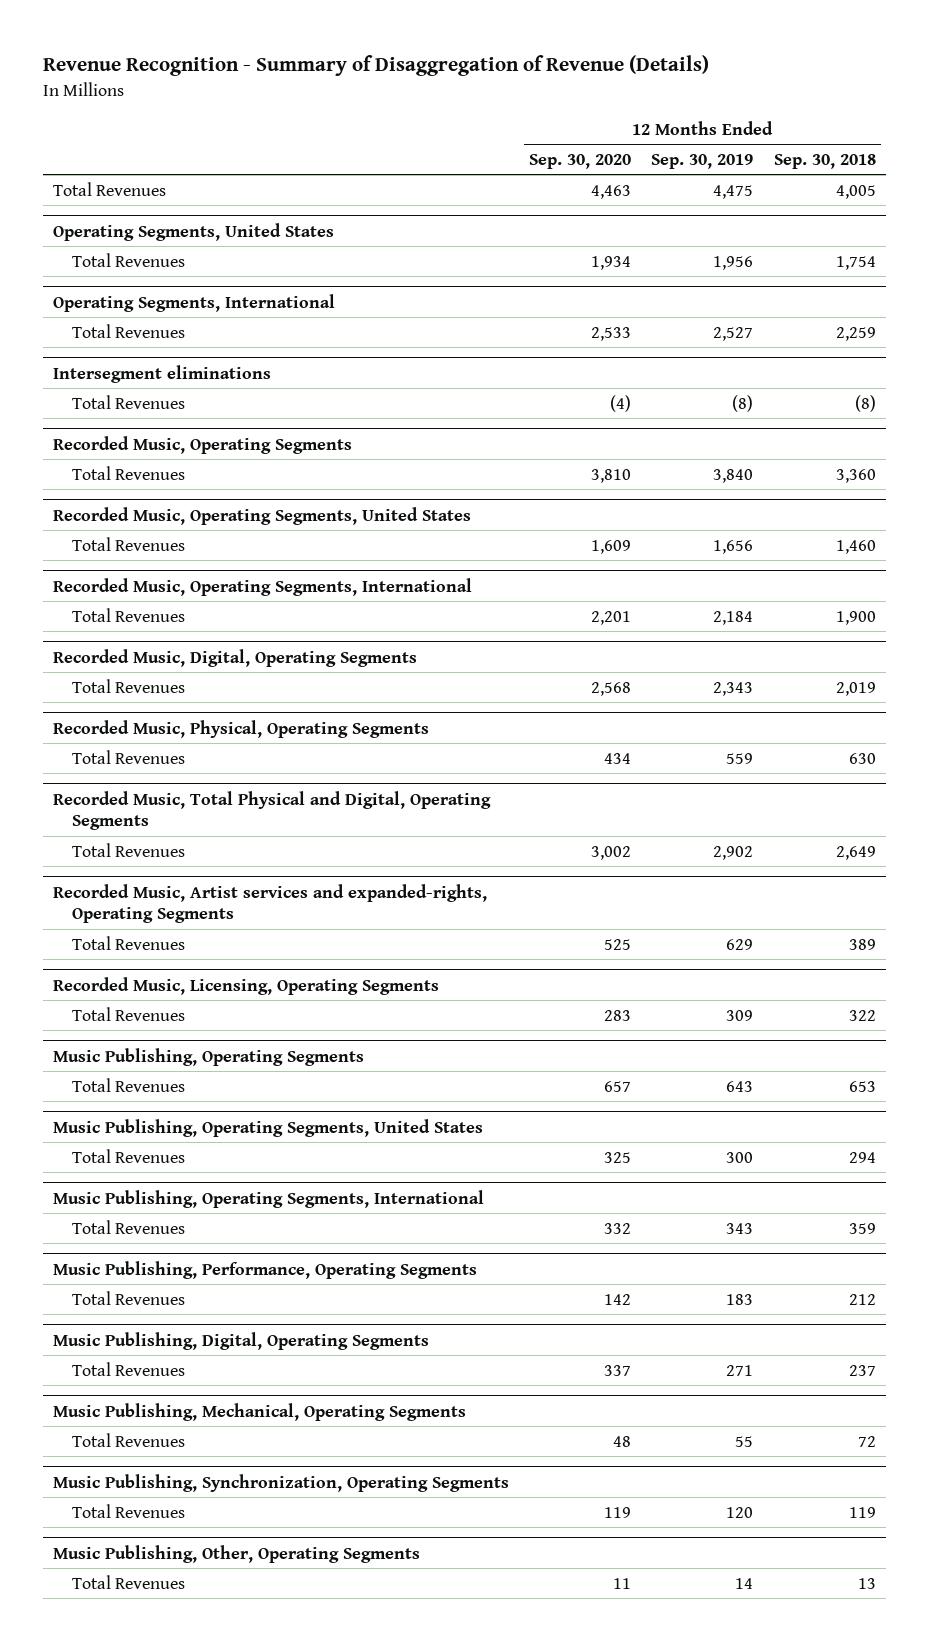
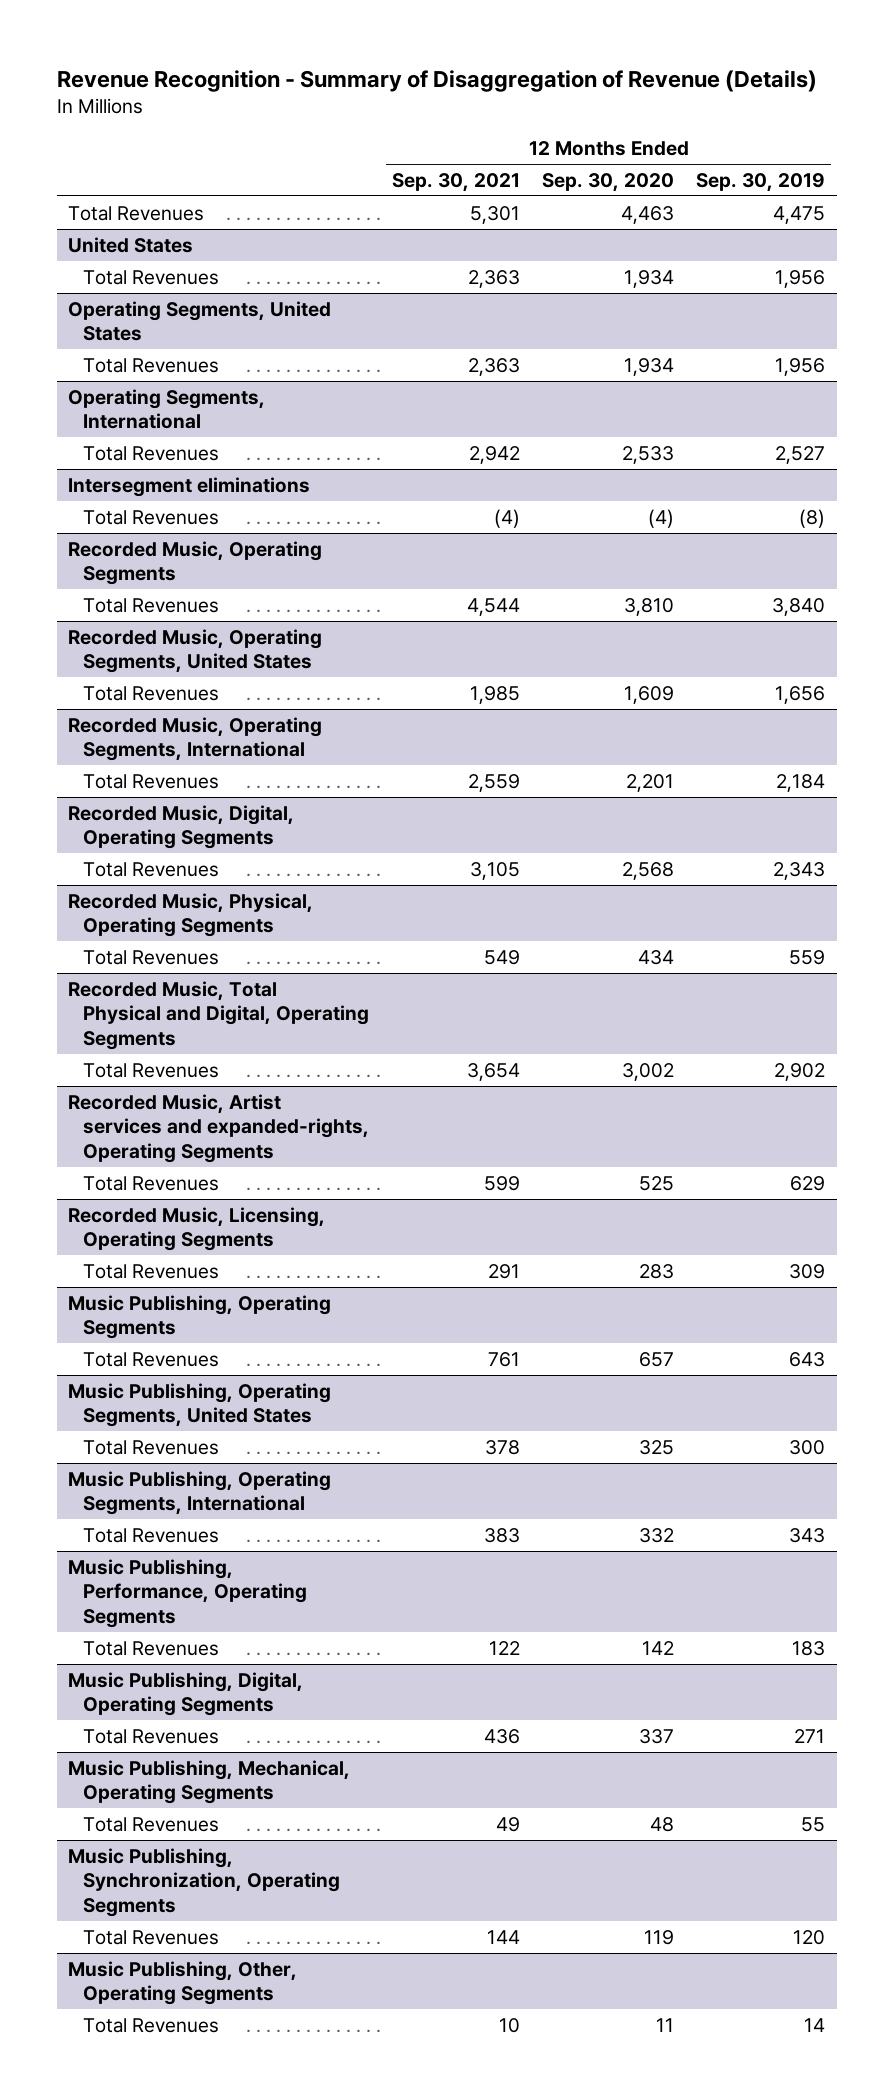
- | 12 Months Ended Sep. 30, 2020 | 12 Months Ended Sep. 30, 2019 | 12 Months Ended Sep. 30, 2018
+ | 12 Months Ended Sep. 30, 2021 | 12 Months Ended Sep. 30, 2020 | 12 Months Ended Sep. 30, 2019
+ United States
+ Total Revenues | 2,363 | 1,934 | 1,956

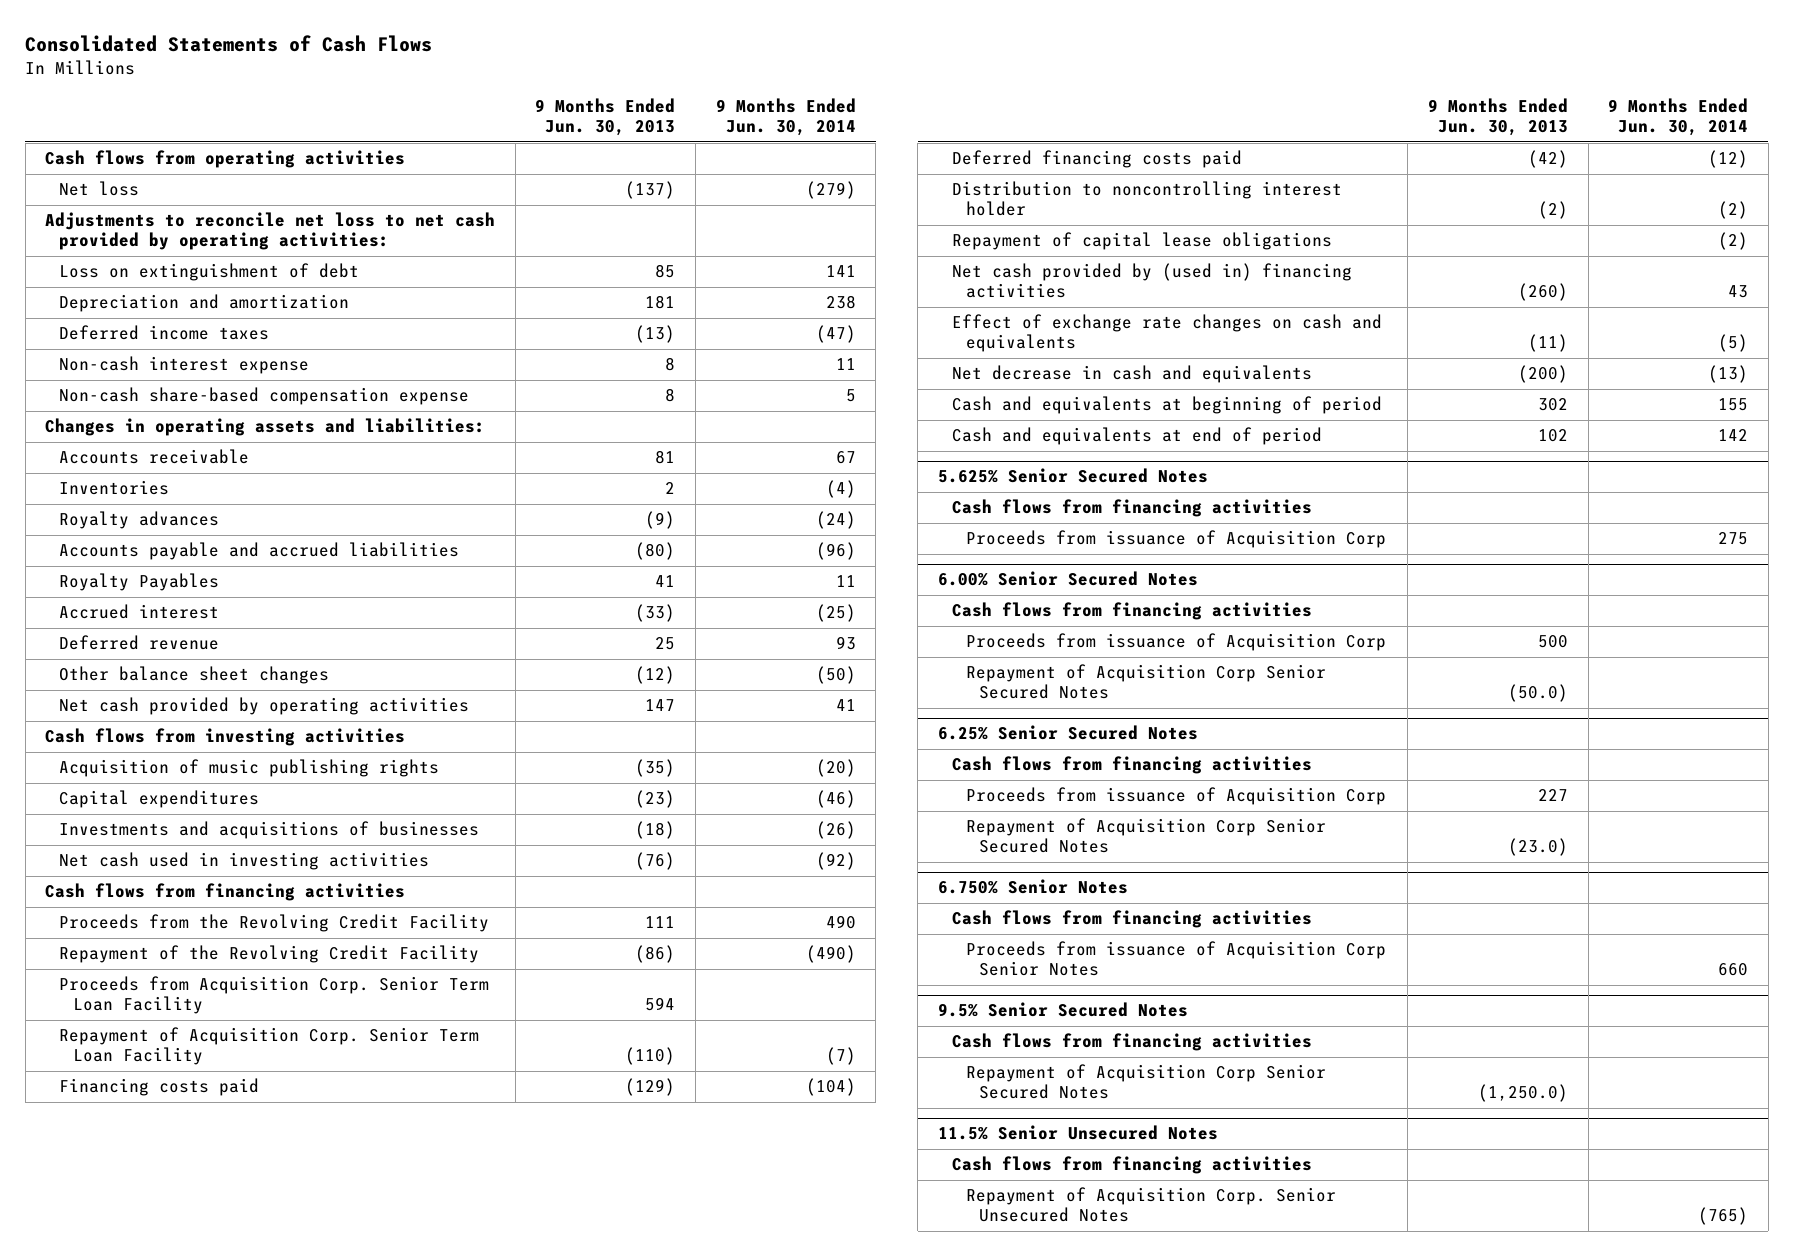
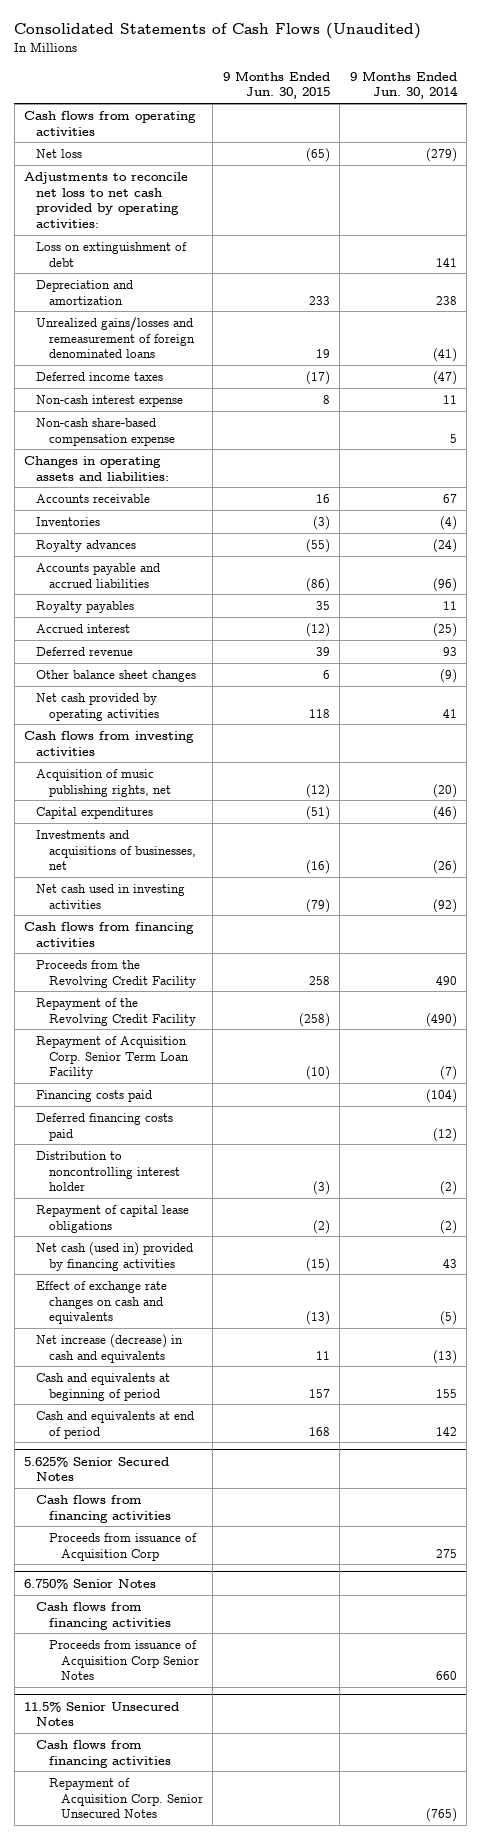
- Consolidated Statements of Cash Flows
+ Consolidated Statements of Cash Flows (Unaudited)
- | 9 Months Ended Jun. 30, 2013 | 9 Months Ended Jun. 30, 2014
+ | 9 Months Ended Jun. 30, 2015 | 9 Months Ended Jun. 30, 2014
+ Unrealized gains/losses and remeasurement of foreign denominated loans | 19 | (41)
- Royalty Payables | 41 | 11
+ Royalty payables | 35 | 11
- Other balance sheet changes | (12) | (50)
+ Other balance sheet changes | 6 | (9)
- Acquisition of music publishing rights | (35) | (20)
+ Acquisition of music publishing rights, net | (12) | (20)
- Investments and acquisitions of businesses | (18) | (26)
+ Investments and acquisitions of businesses, net | (16) | (26)
- Proceeds from Acquisition Corp. Senior Term Loan Facility | 594 |
- Net cash provided by (used in) financing activities | (260) | 43
+ Net cash (used in) provided by financing activities | (15) | 43
- Net decrease in cash and equivalents | (200) | (13)
+ Net increase (decrease) in cash and equivalents | 11 | (13)
- 6.00% Senior Secured Notes
- Cash flows from financing activities
- Proceeds from issuance of Acquisition Corp | 500 |
- Repayment of Acquisition Corp Senior Secured Notes | (50.0) |
- 6.25% Senior Secured Notes
- Cash flows from financing activities
- Proceeds from issuance of Acquisition Corp | 227 |
- Repayment of Acquisition Corp Senior Secured Notes | (23.0) |
- 9.5% Senior Secured Notes
- Cash flows from financing activities
- Repayment of Acquisition Corp Senior Secured Notes | (1,250.0) |

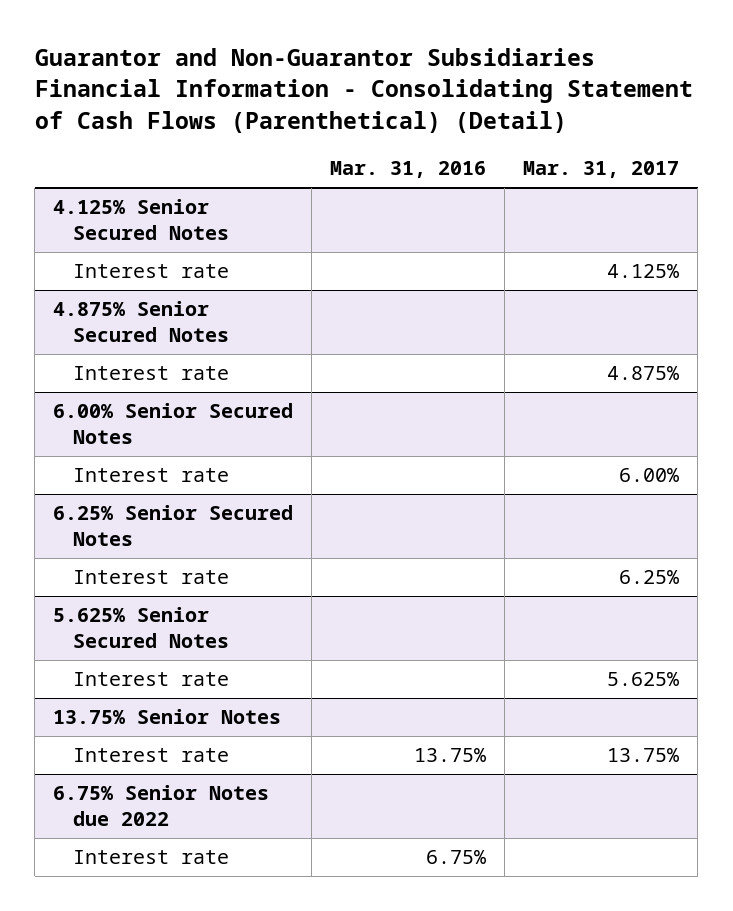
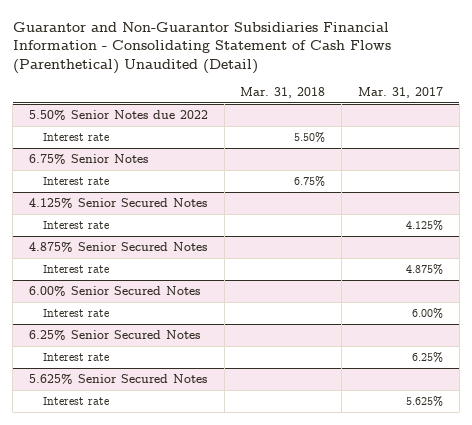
- Guarantor and Non-Guarantor Subsidiaries Financial Information - Consolidating Statement of Cash Flows (Parenthetical) (Detail)
+ Guarantor and Non-Guarantor Subsidiaries Financial Information - Consolidating Statement of Cash Flows (Parenthetical) Unaudited (Detail)
- | Mar. 31, 2016 | Mar. 31, 2017
+ | Mar. 31, 2018 | Mar. 31, 2017
+ 5.50% Senior Notes due 2022
+ Interest rate | 5.50% |
+ 6.75% Senior Notes
+ Interest rate | 6.75% |
- 13.75% Senior Notes
- Interest rate | 13.75% | 13.75%
- 6.75% Senior Notes due 2022
- Interest rate | 6.75% |

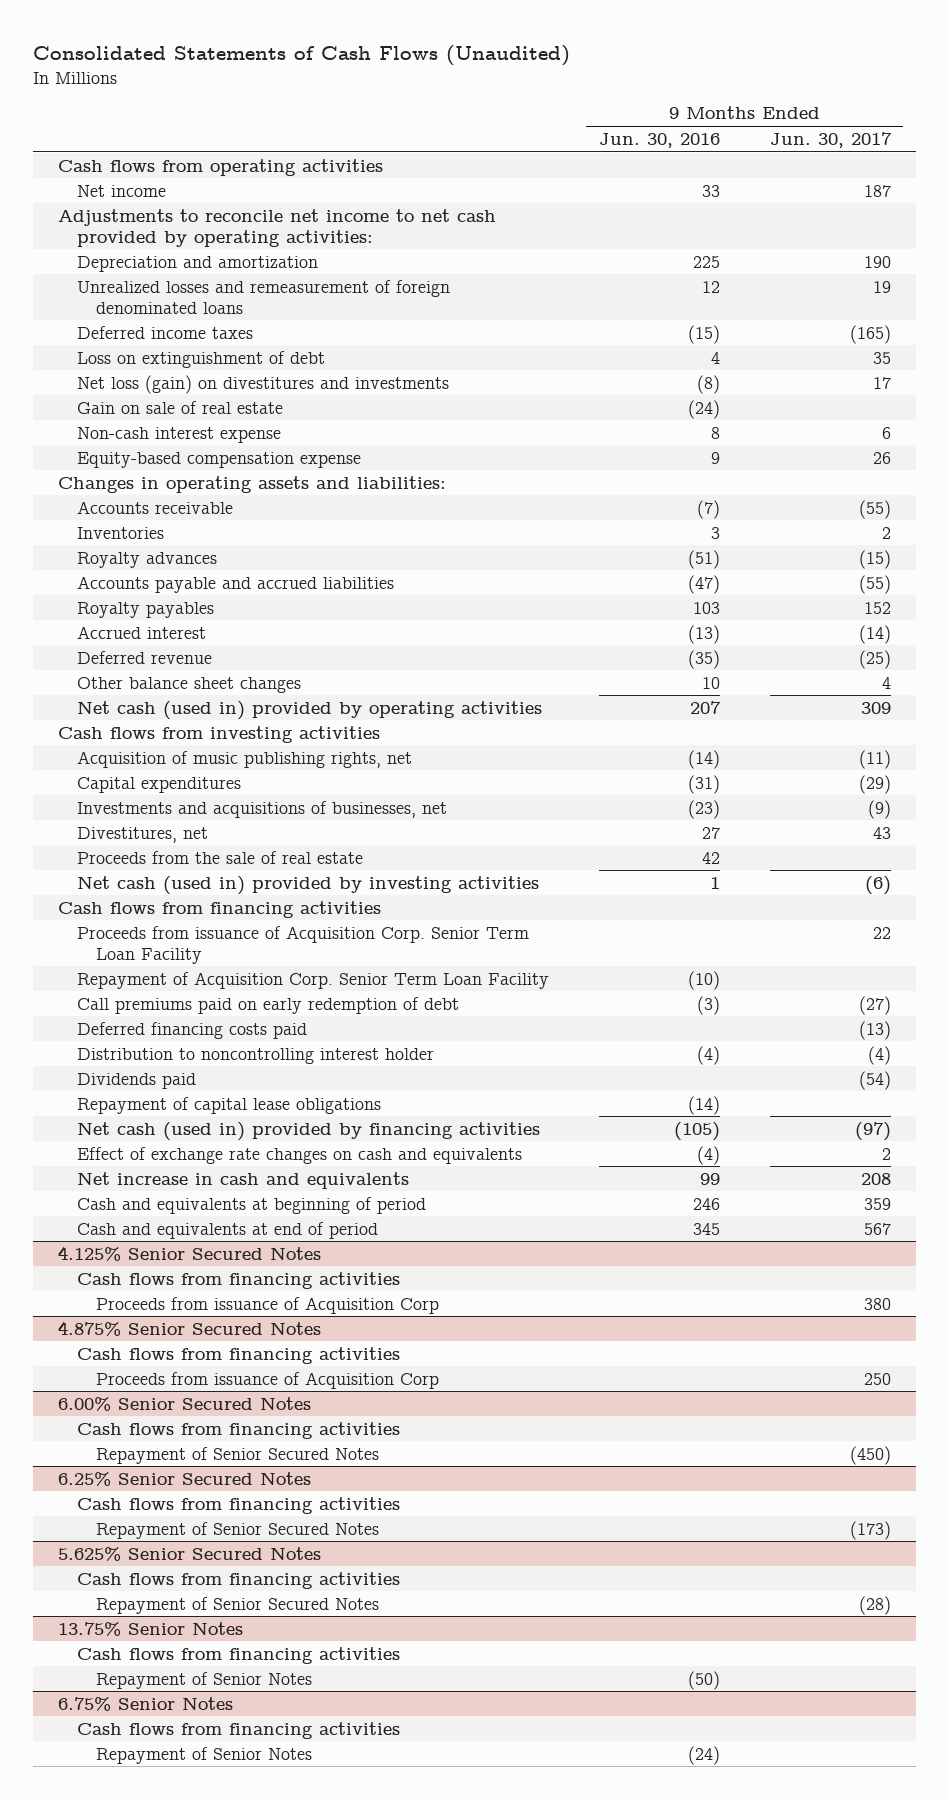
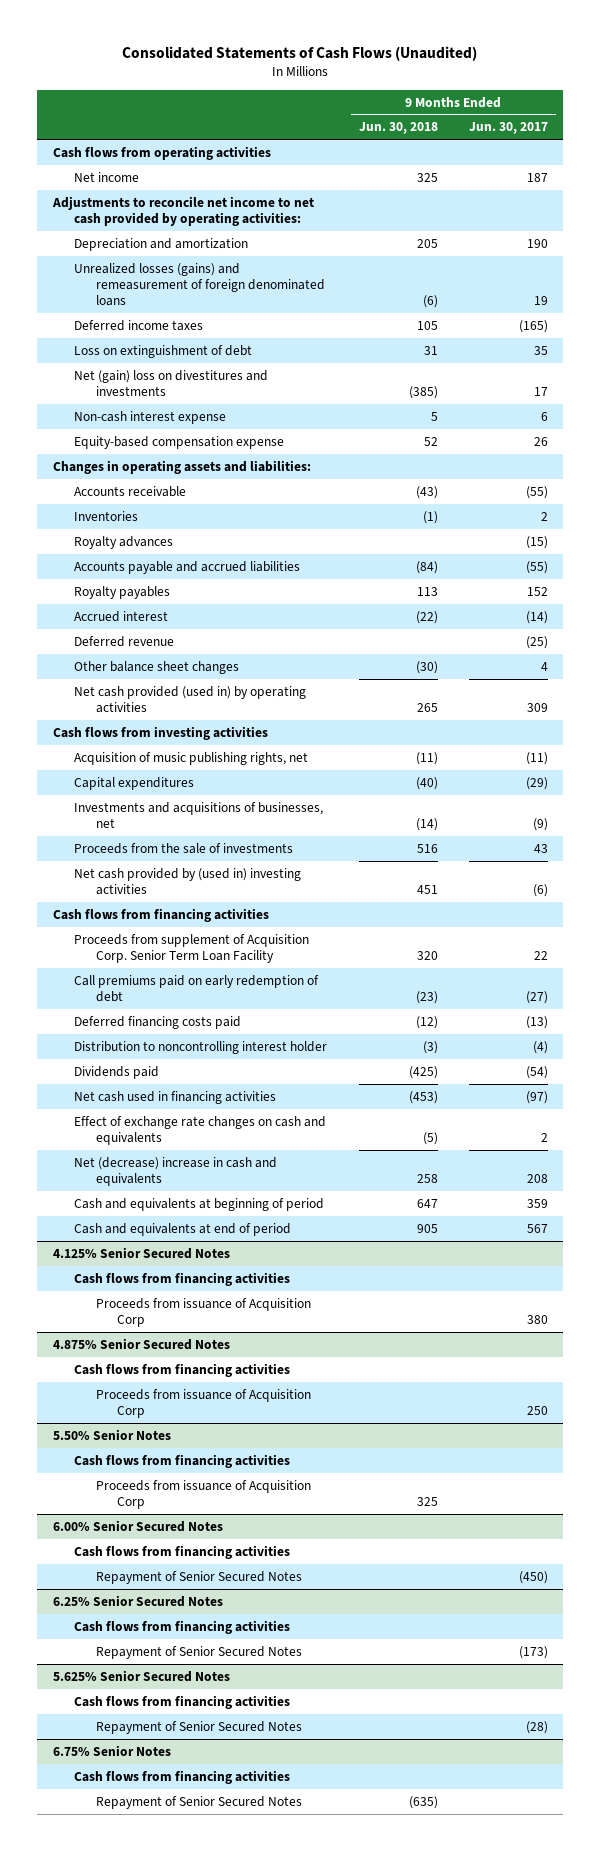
- | 9 Months Ended Jun. 30, 2016 | 9 Months Ended Jun. 30, 2017
+ | 9 Months Ended Jun. 30, 2018 | 9 Months Ended Jun. 30, 2017
- Unrealized losses and remeasurement of foreign denominated loans | 12 | 19
+ Unrealized losses (gains) and remeasurement of foreign denominated loans | (6) | 19
- Net loss (gain) on divestitures and investments | (8) | 17
- Gain on sale of real estate | (24) |
+ Net (gain) loss on divestitures and investments | (385) | 17
- Net cash (used in) provided by operating activities | 207 | 309
+ Net cash provided (used in) by operating activities | 265 | 309
- Divestitures, net | 27 | 43
- Proceeds from the sale of real estate | 42 |
- Net cash (used in) provided by investing activities | 1 | (6)
+ Proceeds from the sale of investments | 516 | 43
+ Net cash provided by (used in) investing activities | 451 | (6)
- Proceeds from issuance of Acquisition Corp. Senior Term Loan Facility | | 22
- Repayment of Acquisition Corp. Senior Term Loan Facility | (10) |
+ Proceeds from supplement of Acquisition Corp. Senior Term Loan Facility | 320 | 22
- Repayment of capital lease obligations | (14) |
- Net cash (used in) provided by financing activities | (105) | (97)
+ Net cash used in financing activities | (453) | (97)
- Net increase in cash and equivalents | 99 | 208
+ Net (decrease) increase in cash and equivalents | 258 | 208
+ 5.50% Senior Notes
+ Cash flows from financing activities
+ Proceeds from issuance of Acquisition Corp | 325 |
- 13.75% Senior Notes
- Cash flows from financing activities
- Repayment of Senior Notes | (50) |
@ 6.75% Senior Notes
- Repayment of Senior Notes | (24) |
+ Repayment of Senior Secured Notes | (635) |

